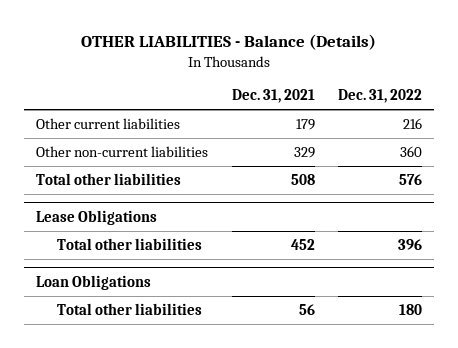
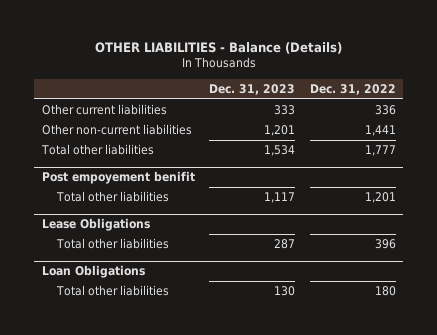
- | Dec. 31, 2021 | Dec. 31, 2022
+ | Dec. 31, 2023 | Dec. 31, 2022
- Other current liabilities | 179 | 216
- Other non-current liabilities | 329 | 360
- Total other liabilities | 508 | 576
+ Other current liabilities | 333 | 336
+ Other non-current liabilities | 1,201 | 1,441
+ Total other liabilities | 1,534 | 1,777
+ Post empoyement benifit
+ Total other liabilities | 1,117 | 1,201

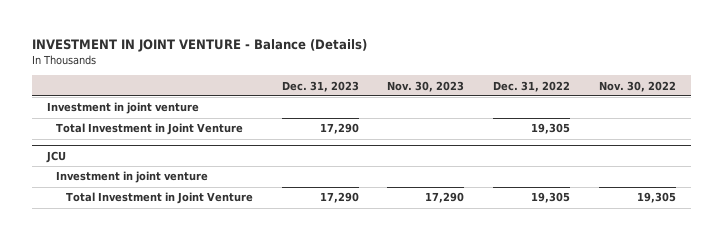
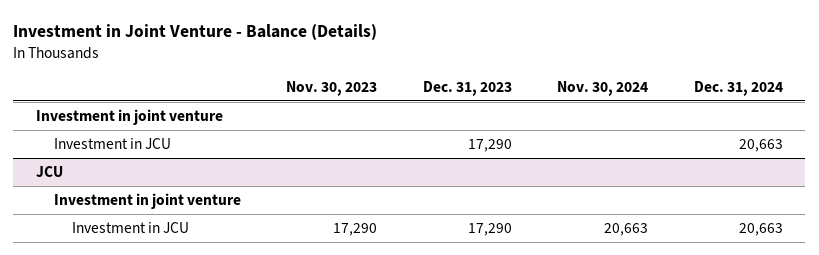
- INVESTMENT IN JOINT VENTURE - Balance (Details)
+ Investment in Joint Venture - Balance (Details)
- | Dec. 31, 2023 | Nov. 30, 2023 | Dec. 31, 2022 | Nov. 30, 2022
+ | Nov. 30, 2023 | Dec. 31, 2023 | Nov. 30, 2024 | Dec. 31, 2024
- Total Investment in Joint Venture | 17,290 | | 19,305 |
+ Investment in JCU | | 17,290 | | 20,663
@ JCU
- Total Investment in Joint Venture | 17,290 | 17,290 | 19,305 | 19,305
+ Investment in JCU | 17,290 | 17,290 | 20,663 | 20,663

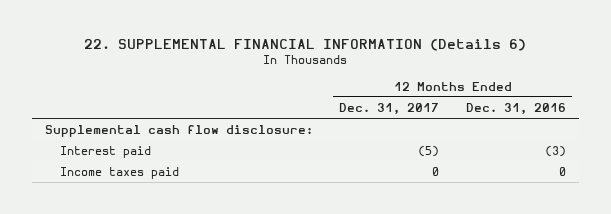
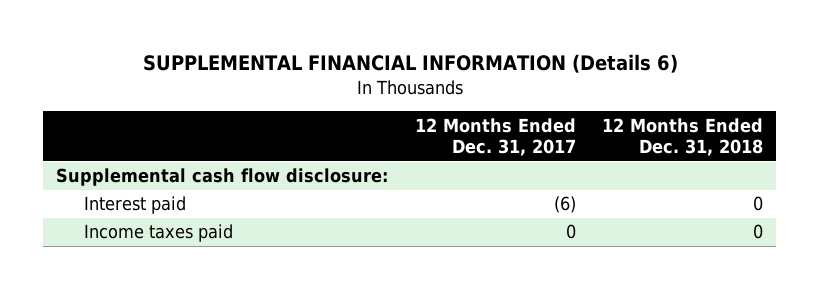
- 22. SUPPLEMENTAL FINANCIAL INFORMATION (Details 6)
+ SUPPLEMENTAL FINANCIAL INFORMATION (Details 6)
- | 12 Months Ended Dec. 31, 2017 | 12 Months Ended Dec. 31, 2016
+ | 12 Months Ended Dec. 31, 2017 | 12 Months Ended Dec. 31, 2018
- Interest paid | (5) | (3)
+ Interest paid | (6) | 0

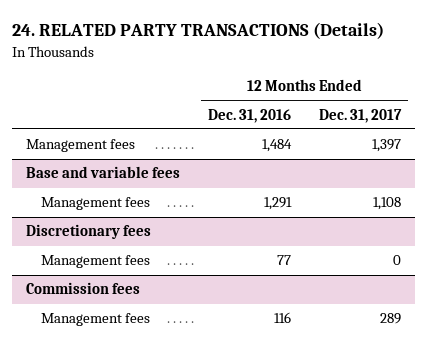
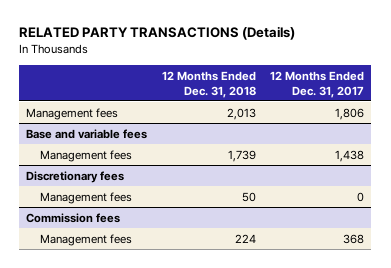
- 24. RELATED PARTY TRANSACTIONS (Details)
+ RELATED PARTY TRANSACTIONS (Details)
- | 12 Months Ended Dec. 31, 2016 | 12 Months Ended Dec. 31, 2017
+ | 12 Months Ended Dec. 31, 2018 | 12 Months Ended Dec. 31, 2017
- Management fees | 1,484 | 1,397
+ Management fees | 2,013 | 1,806
@ Base and variable fees
- Management fees | 1,291 | 1,108
+ Management fees | 1,739 | 1,438
@ Commission fees
- Management fees | 116 | 289
+ Management fees | 224 | 368

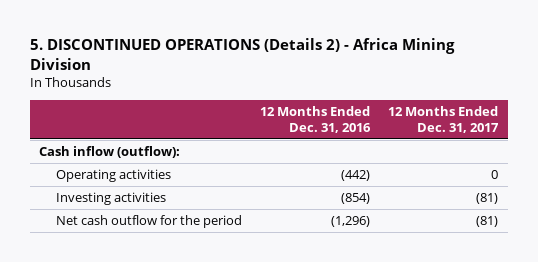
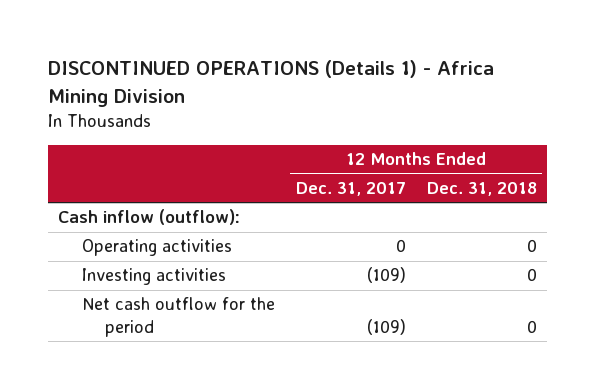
- 5. DISCONTINUED OPERATIONS (Details 2) - Africa Mining Division
+ DISCONTINUED OPERATIONS (Details 1) - Africa Mining Division
- | 12 Months Ended Dec. 31, 2016 | 12 Months Ended Dec. 31, 2017
+ | 12 Months Ended Dec. 31, 2017 | 12 Months Ended Dec. 31, 2018
- Investing activities | (854) | (81)
- Net cash outflow for the period | (1,296) | (81)
+ Investing activities | (109) | 0
+ Net cash outflow for the period | (109) | 0

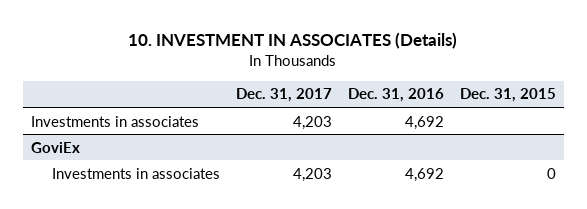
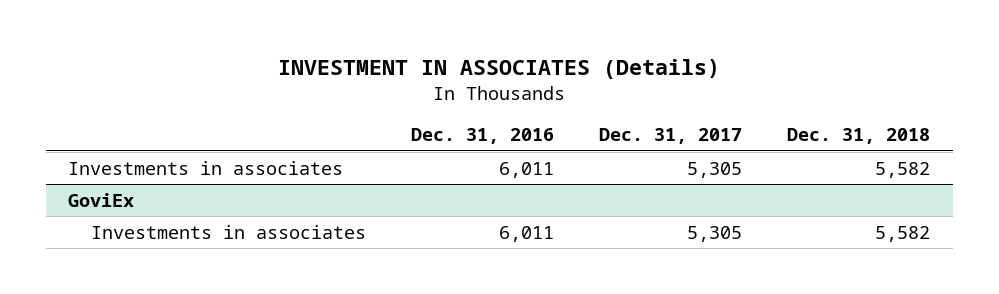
- 10. INVESTMENT IN ASSOCIATES (Details)
+ INVESTMENT IN ASSOCIATES (Details)
- | Dec. 31, 2017 | Dec. 31, 2016 | Dec. 31, 2015
+ | Dec. 31, 2016 | Dec. 31, 2017 | Dec. 31, 2018
- Investments in associates | 4,203 | 4,692 |
+ Investments in associates | 6,011 | 5,305 | 5,582
@ GoviEx
- Investments in associates | 4,203 | 4,692 | 0
+ Investments in associates | 6,011 | 5,305 | 5,582

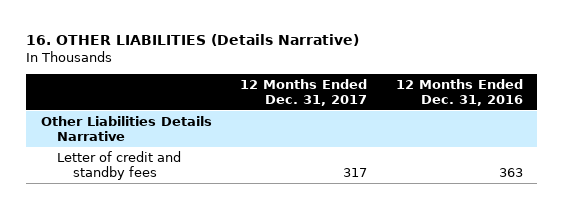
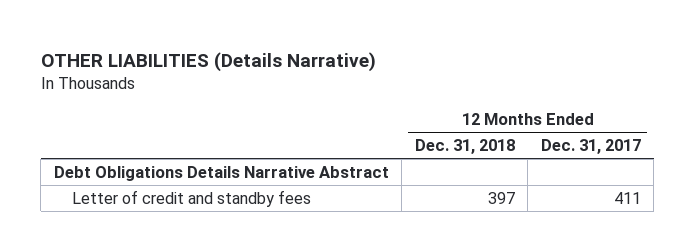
- 16. OTHER LIABILITIES (Details Narrative)
+ OTHER LIABILITIES (Details Narrative)
- | 12 Months Ended Dec. 31, 2017 | 12 Months Ended Dec. 31, 2016
+ | 12 Months Ended Dec. 31, 2018 | 12 Months Ended Dec. 31, 2017
- Other Liabilities Details Narrative
- Letter of credit and standby fees | 317 | 363
+ Debt Obligations Details Narrative Abstract
+ Letter of credit and standby fees | 397 | 411

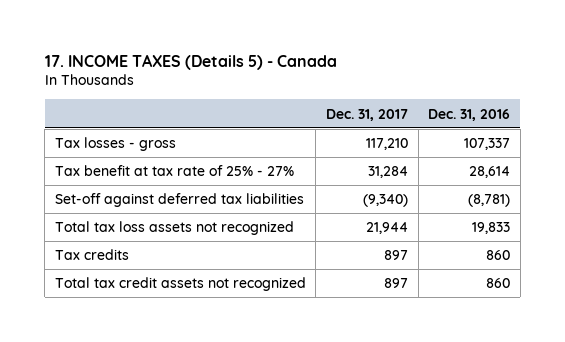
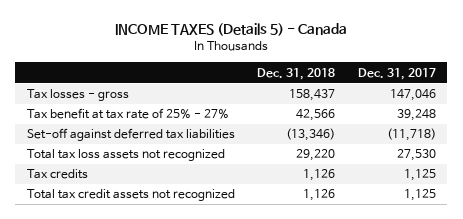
- 17. INCOME TAXES (Details 5) - Canada
+ INCOME TAXES (Details 5) - Canada
- | Dec. 31, 2017 | Dec. 31, 2016
+ | Dec. 31, 2018 | Dec. 31, 2017
- Tax losses - gross | 117,210 | 107,337
- Tax benefit at tax rate of 25% - 27% | 31,284 | 28,614
- Set-off against deferred tax liabilities | (9,340) | (8,781)
- Total tax loss assets not recognized | 21,944 | 19,833
- Tax credits | 897 | 860
- Total tax credit assets not recognized | 897 | 860
+ Tax losses - gross | 158,437 | 147,046
+ Tax benefit at tax rate of 25% - 27% | 42,566 | 39,248
+ Set-off against deferred tax liabilities | (13,346) | (11,718)
+ Total tax loss assets not recognized | 29,220 | 27,530
+ Tax credits | 1,126 | 1,125
+ Total tax credit assets not recognized | 1,126 | 1,125

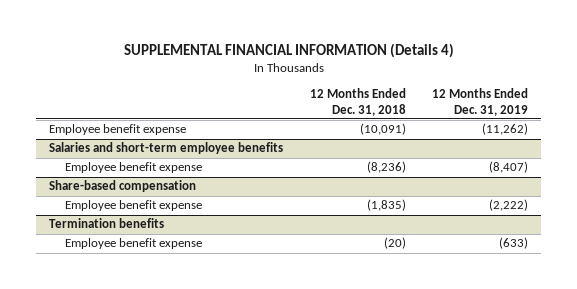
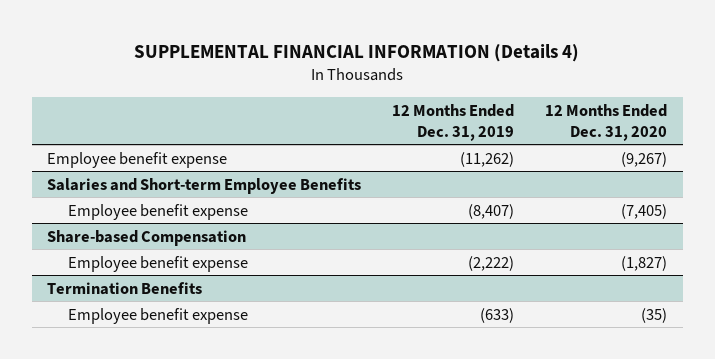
- | 12 Months Ended Dec. 31, 2018 | 12 Months Ended Dec. 31, 2019
+ | 12 Months Ended Dec. 31, 2019 | 12 Months Ended Dec. 31, 2020
- Salaries and short-term employee benefits
+ Salaries and Short-term Employee Benefits
- Share-based compensation
+ Share-based Compensation
- Termination benefits
+ Termination Benefits

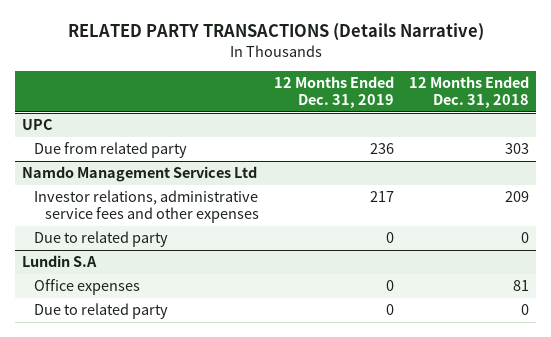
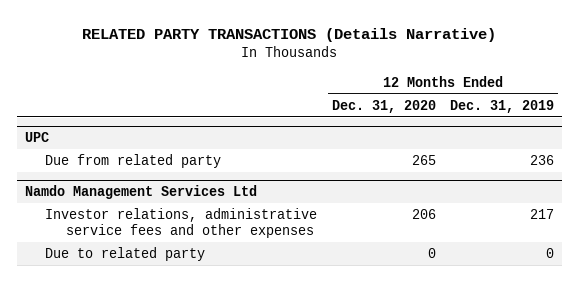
- | 12 Months Ended Dec. 31, 2019 | 12 Months Ended Dec. 31, 2018
+ | 12 Months Ended Dec. 31, 2020 | 12 Months Ended Dec. 31, 2019
- Lundin S.A
- Office expenses | 0 | 81
- Due to related party | 0 | 0

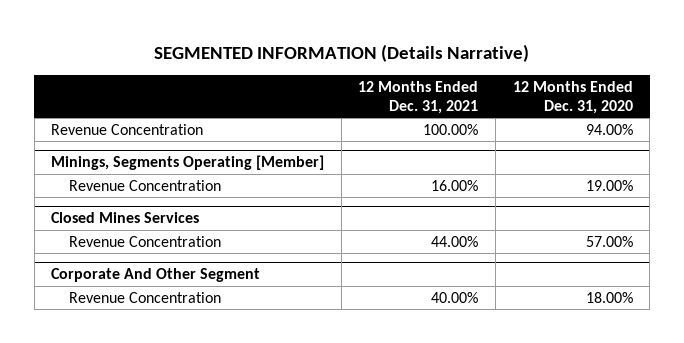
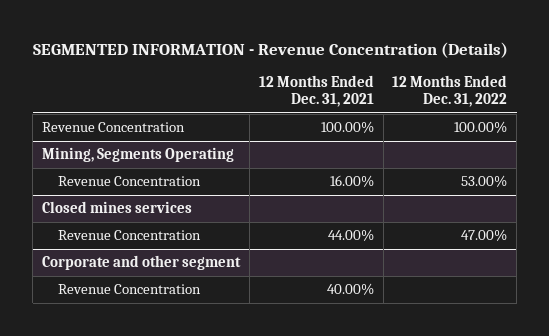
- SEGMENTED INFORMATION (Details Narrative)
+ SEGMENTED INFORMATION - Revenue Concentration (Details)
- | 12 Months Ended Dec. 31, 2021 | 12 Months Ended Dec. 31, 2020
+ | 12 Months Ended Dec. 31, 2021 | 12 Months Ended Dec. 31, 2022
- Minings, Segments Operating [Member]
+ Mining, Segments Operating
- Closed Mines Services
+ Closed mines services
- Corporate And Other Segment
+ Corporate and other segment

